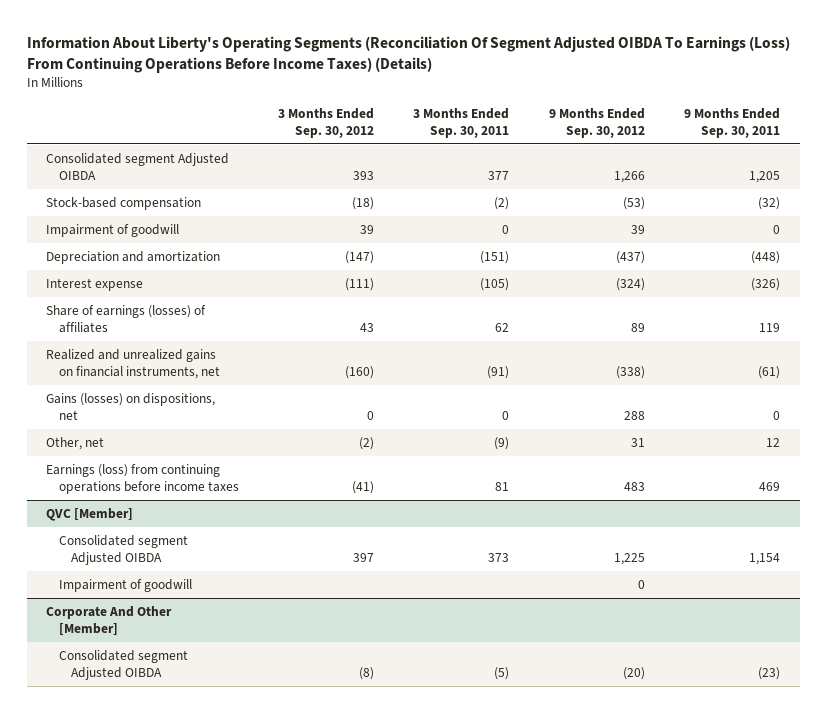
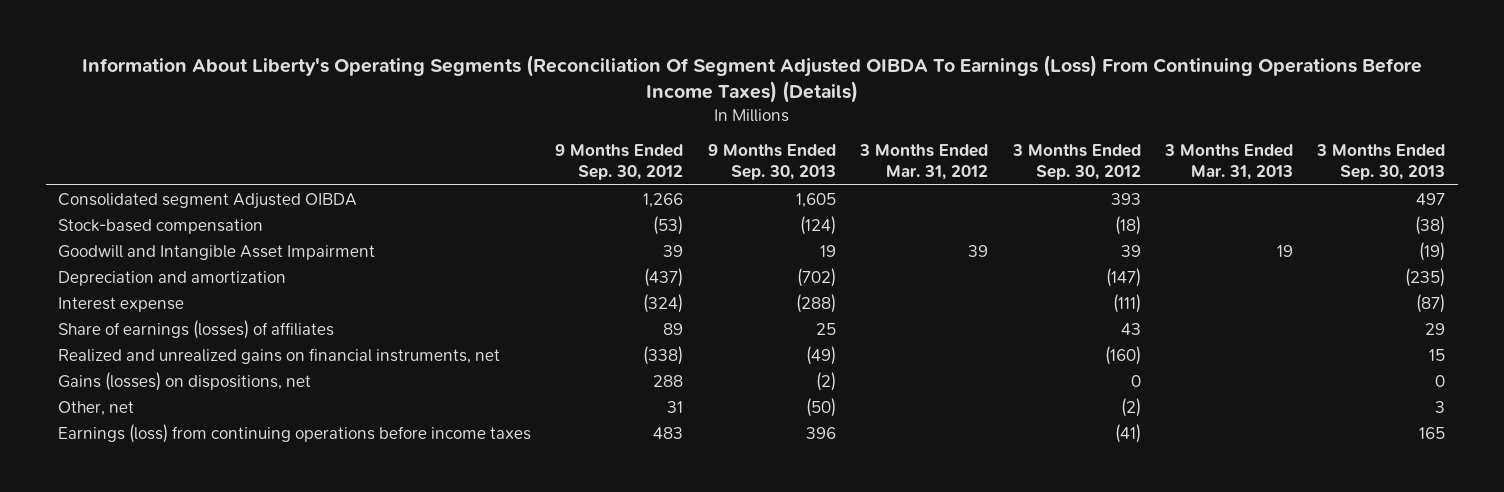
- | 3 Months Ended Sep. 30, 2012 | 3 Months Ended Sep. 30, 2011 | 9 Months Ended Sep. 30, 2012 | 9 Months Ended Sep. 30, 2011
+ | 9 Months Ended Sep. 30, 2012 | 9 Months Ended Sep. 30, 2013 | 3 Months Ended Mar. 31, 2012 | 3 Months Ended Sep. 30, 2012 | 3 Months Ended Mar. 31, 2013 | 3 Months Ended Sep. 30, 2013
- Impairment of goodwill | 39 | 0 | 39 | 0
+ Goodwill and Intangible Asset Impairment | 39 | 19 | 39 | 39 | 19 | (19)
- QVC [Member]
- Consolidated segment Adjusted OIBDA | 397 | 373 | 1,225 | 1,154
- Impairment of goodwill | | | 0 |
- Corporate And Other [Member]
- Consolidated segment Adjusted OIBDA | (8) | (5) | (20) | (23)

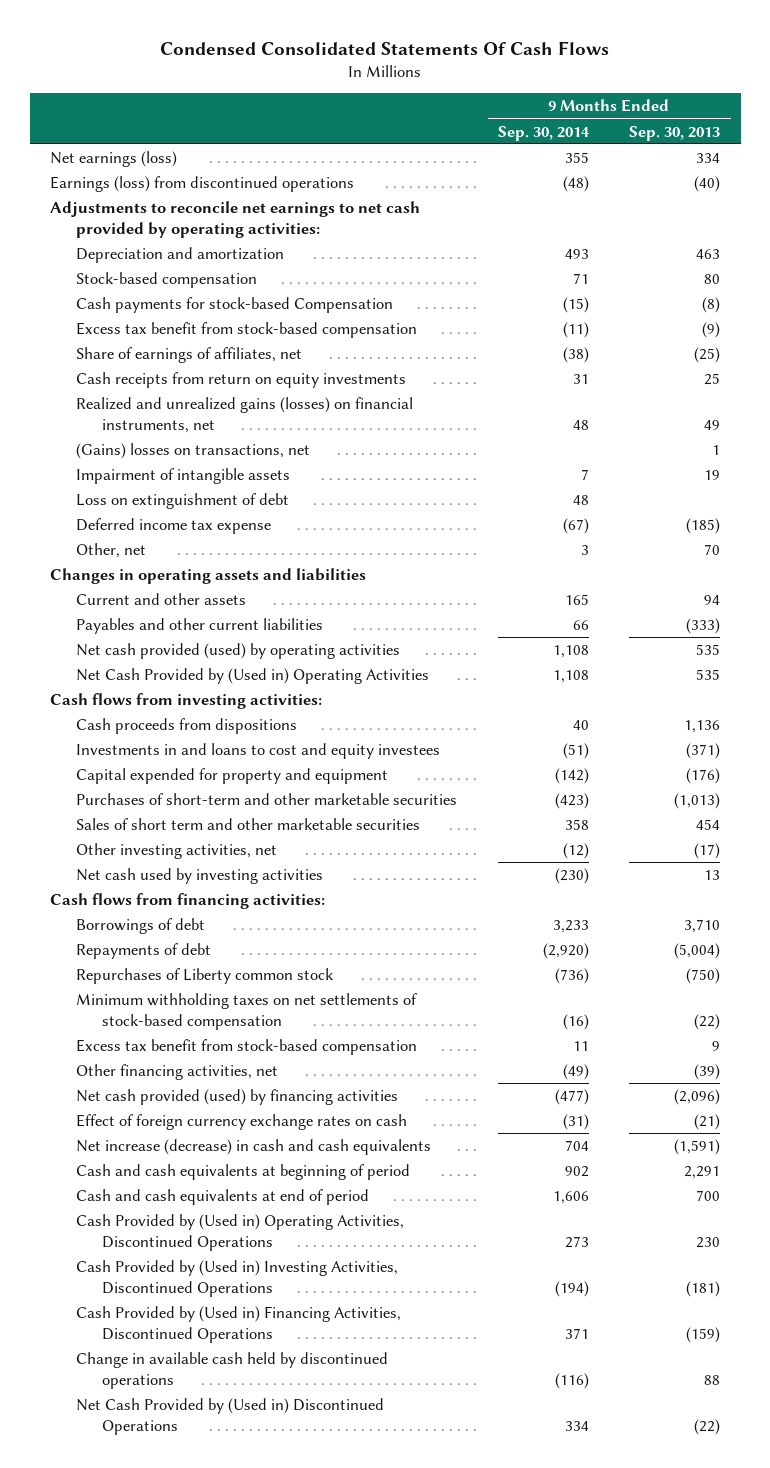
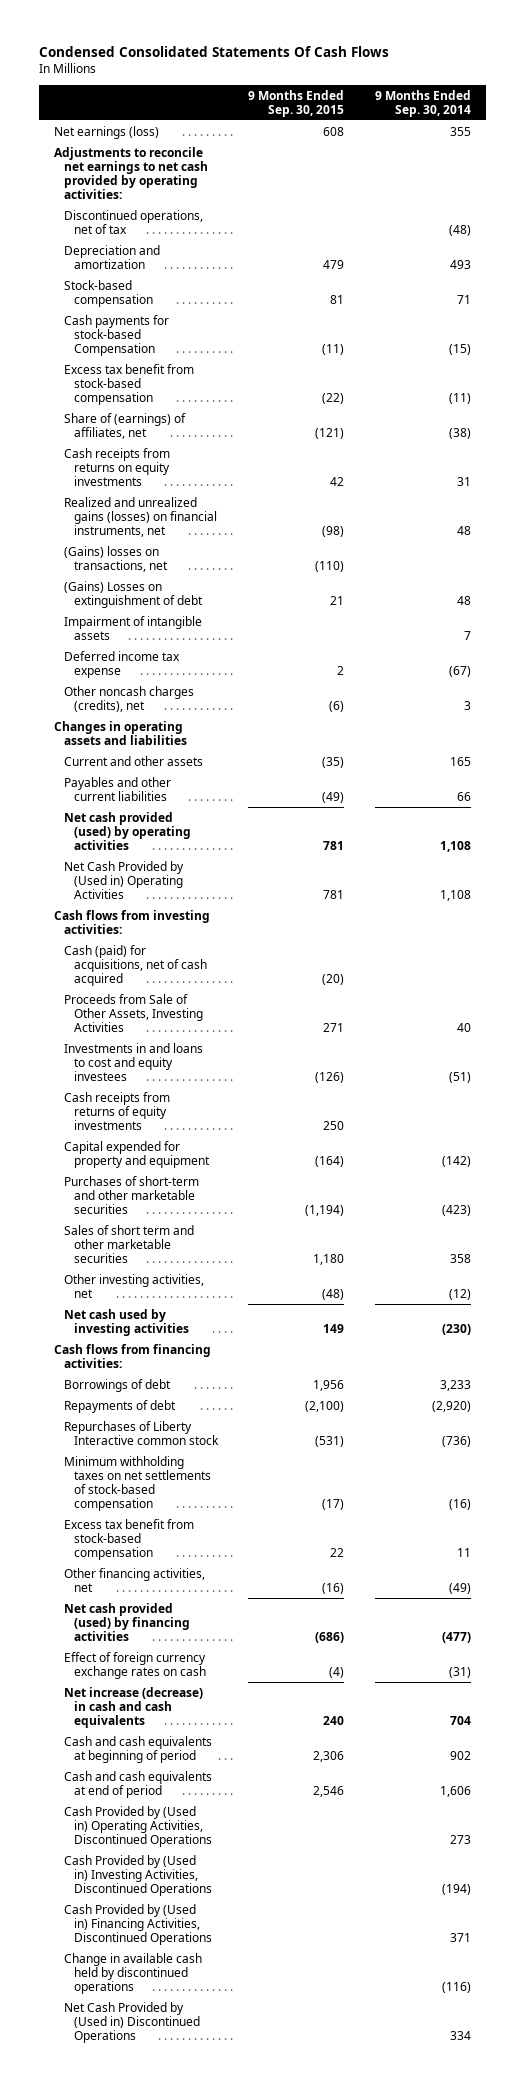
- | 9 Months Ended Sep. 30, 2014 | 9 Months Ended Sep. 30, 2013
+ | 9 Months Ended Sep. 30, 2015 | 9 Months Ended Sep. 30, 2014
- Earnings (loss) from discontinued operations | (48) | (40)
+ Discontinued operations, net of tax | | (48)
- Share of earnings of affiliates, net | (38) | (25)
- Cash receipts from return on equity investments | 31 | 25
+ Share of (earnings) of affiliates, net | (121) | (38)
+ Cash receipts from returns on equity investments | 42 | 31
+ (Gains) Losses on extinguishment of debt | 21 | 48
- Loss on extinguishment of debt | 48 |
- Other, net | 3 | 70
+ Other noncash charges (credits), net | (6) | 3
- Cash proceeds from dispositions | 40 | 1,136
+ Cash (paid) for acquisitions, net of cash acquired | (20) |
+ Proceeds from Sale of Other Assets, Investing Activities | 271 | 40
+ Cash receipts from returns of equity investments | 250 |
- Repurchases of Liberty common stock | (736) | (750)
+ Repurchases of Liberty Interactive common stock | (531) | (736)

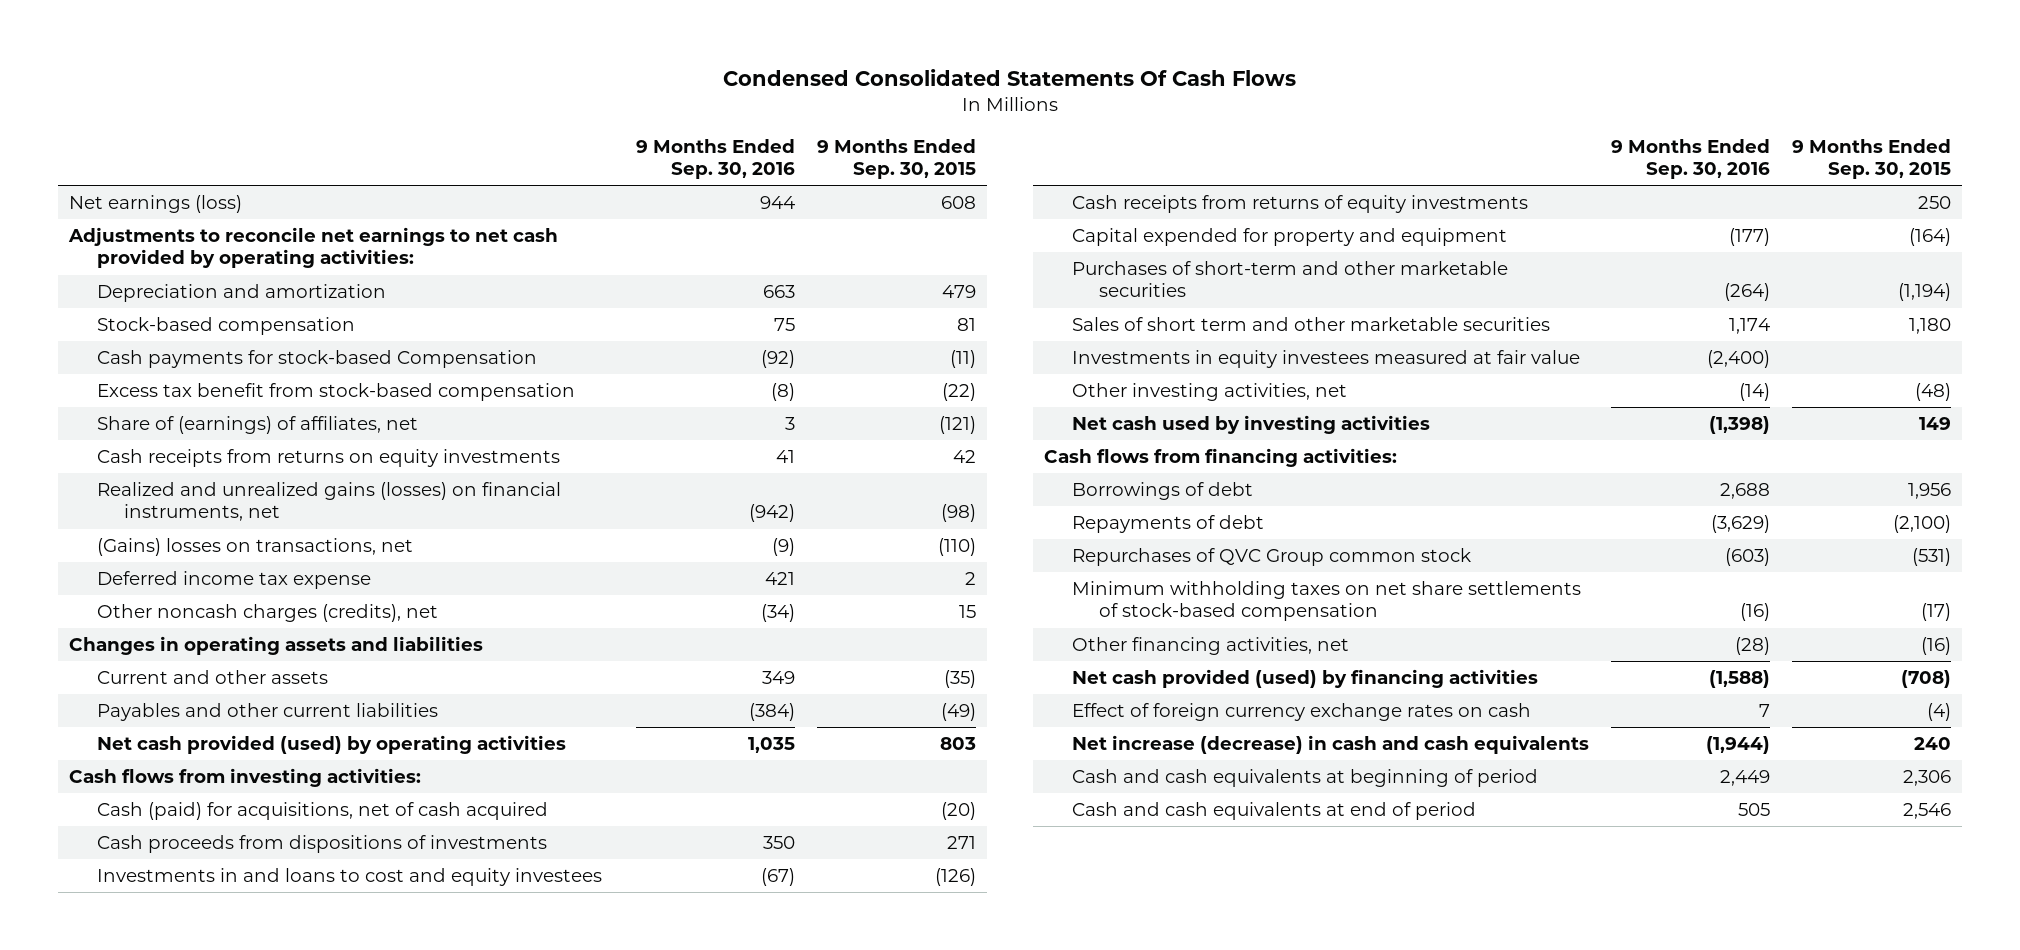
- | 9 Months Ended Sep. 30, 2015 | 9 Months Ended Sep. 30, 2014
+ | 9 Months Ended Sep. 30, 2016 | 9 Months Ended Sep. 30, 2015
- Discontinued operations, net of tax | | (48)
- (Gains) Losses on extinguishment of debt | 21 | 48
- Impairment of intangible assets | | 7
- Other noncash charges (credits), net | (6) | 3
+ Other noncash charges (credits), net | (34) | 15
- Net cash provided (used) by operating activities | 781 | 1,108
- Net Cash Provided by (Used in) Operating Activities | 781 | 1,108
+ Net cash provided (used) by operating activities | 1,035 | 803
- Proceeds from Sale of Other Assets, Investing Activities | 271 | 40
+ Cash proceeds from dispositions of investments | 350 | 271
+ Investments in equity investees measured at fair value | (2,400) |
- Repurchases of Liberty Interactive common stock | (531) | (736)
- Minimum withholding taxes on net settlements of stock-based compensation | (17) | (16)
- Excess tax benefit from stock-based compensation | 22 | 11
+ Repurchases of QVC Group common stock | (603) | (531)
+ Minimum withholding taxes on net share settlements of stock-based compensation | (16) | (17)
- Net cash provided (used) by financing activities | (686) | (477)
+ Net cash provided (used) by financing activities | (1,588) | (708)
- Cash Provided by (Used in) Operating Activities, Discontinued Operations | | 273
- Cash Provided by (Used in) Investing Activities, Discontinued Operations | | (194)
- Cash Provided by (Used in) Financing Activities, Discontinued Operations | | 371
- Change in available cash held by discontinued operations | | (116)
- Net Cash Provided by (Used in) Discontinued Operations | | 334

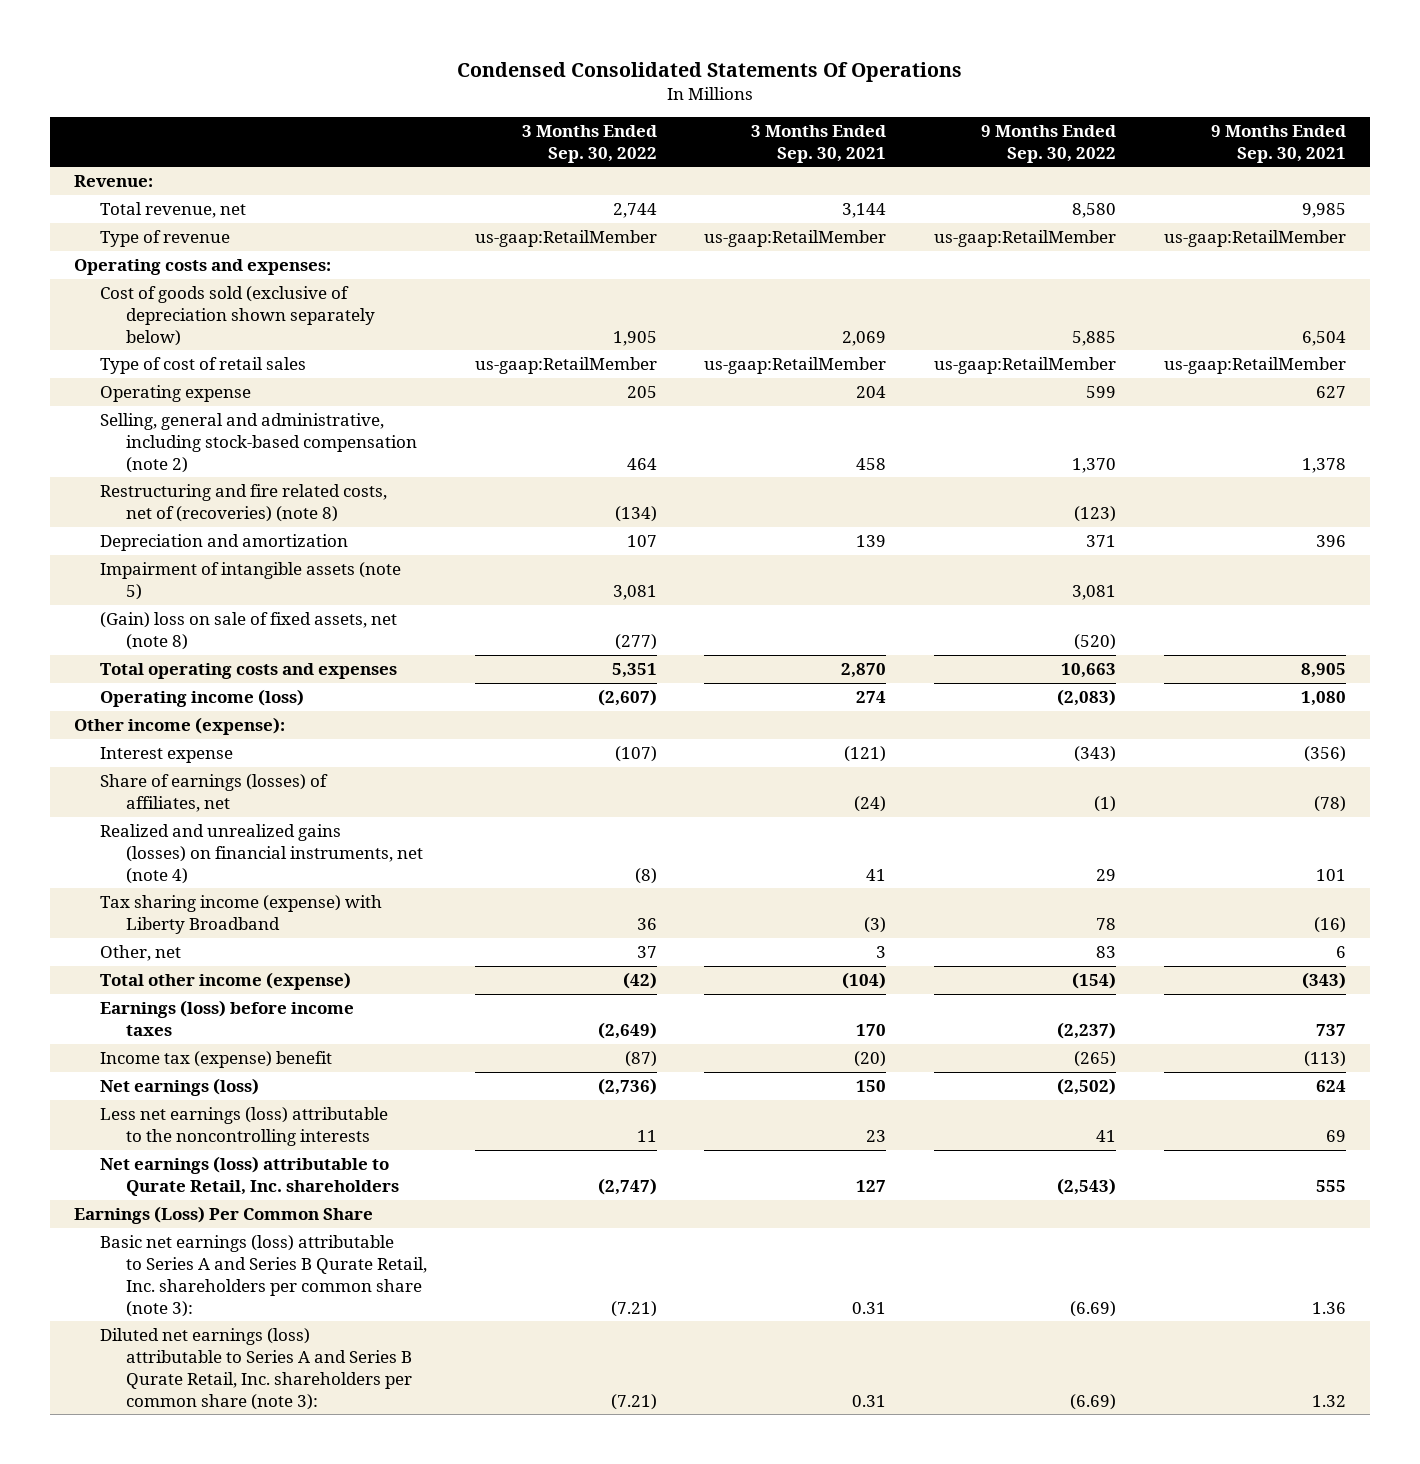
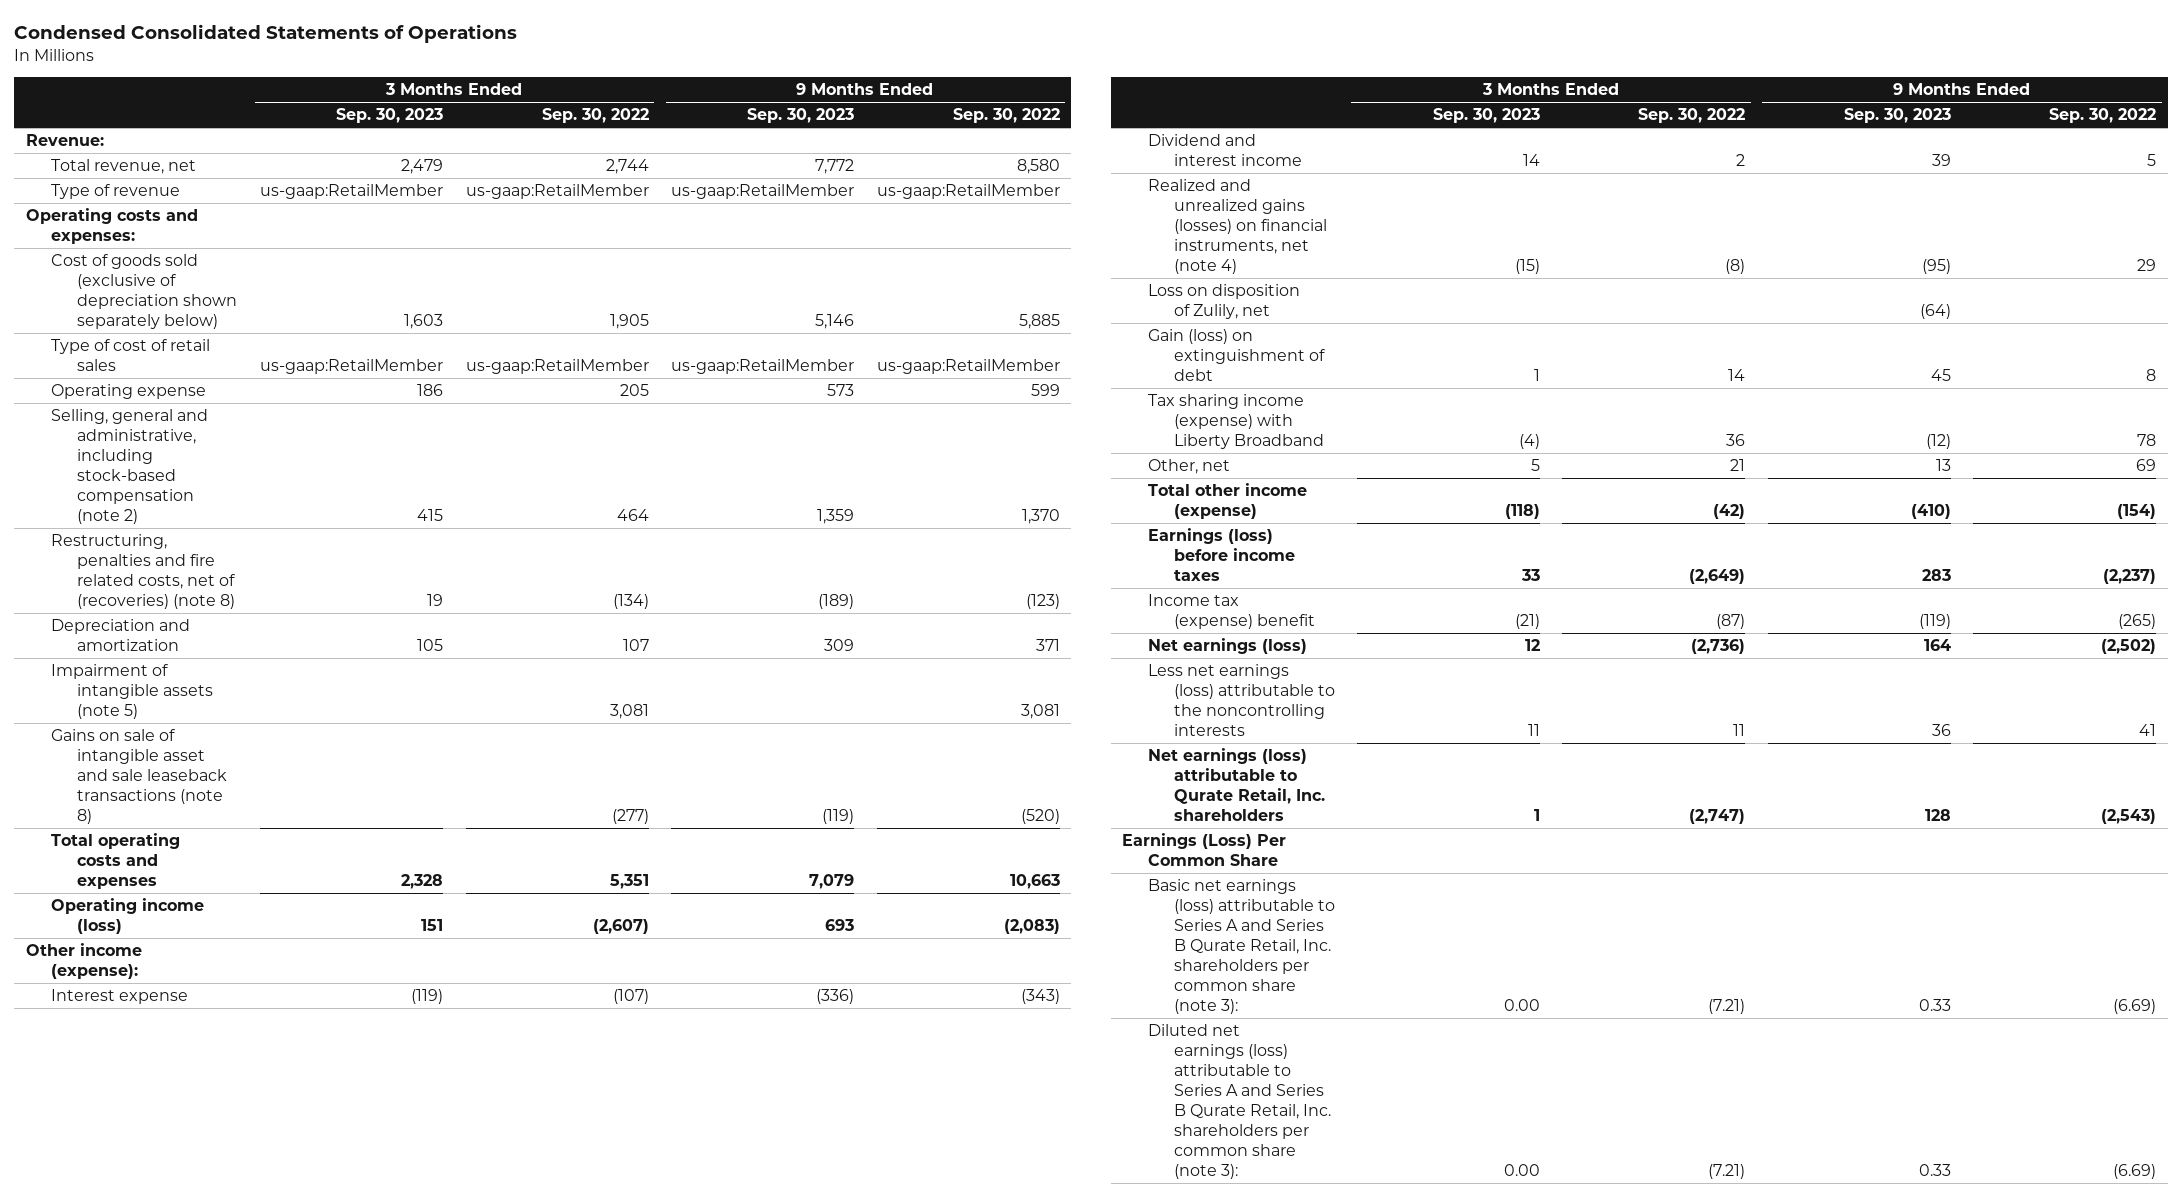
- Condensed Consolidated Statements Of Operations
+ Condensed Consolidated Statements of Operations
- | 3 Months Ended Sep. 30, 2022 | 3 Months Ended Sep. 30, 2021 | 9 Months Ended Sep. 30, 2022 | 9 Months Ended Sep. 30, 2021
+ | 3 Months Ended Sep. 30, 2023 | 3 Months Ended Sep. 30, 2022 | 9 Months Ended Sep. 30, 2023 | 9 Months Ended Sep. 30, 2022
- Restructuring and fire related costs, net of (recoveries) (note 8) | (134) | | (123) |
+ Restructuring, penalties and fire related costs, net of (recoveries) (note 8) | 19 | (134) | (189) | (123)
- (Gain) loss on sale of fixed assets, net (note 8) | (277) | | (520) |
+ Gains on sale of intangible asset and sale leaseback transactions (note 8) | | (277) | (119) | (520)
- Share of earnings (losses) of affiliates, net | | (24) | (1) | (78)
+ Dividend and interest income | 14 | 2 | 39 | 5
+ Loss on disposition of Zulily, net | | | (64) |
+ Gain (loss) on extinguishment of debt | 1 | 14 | 45 | 8
- Other, net | 37 | 3 | 83 | 6
+ Other, net | 5 | 21 | 13 | 69

